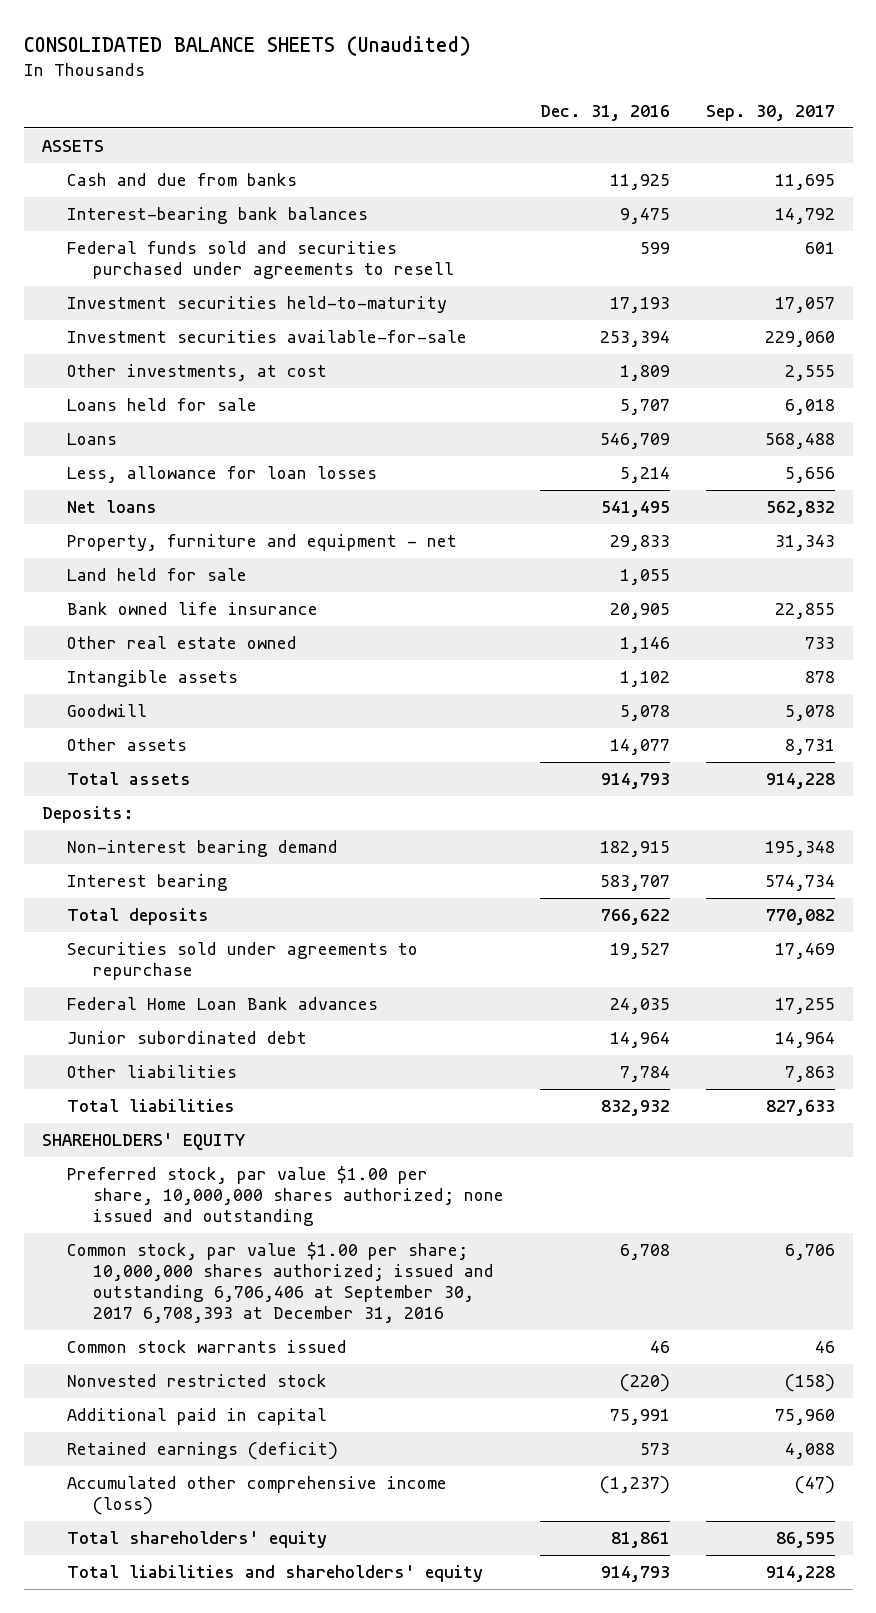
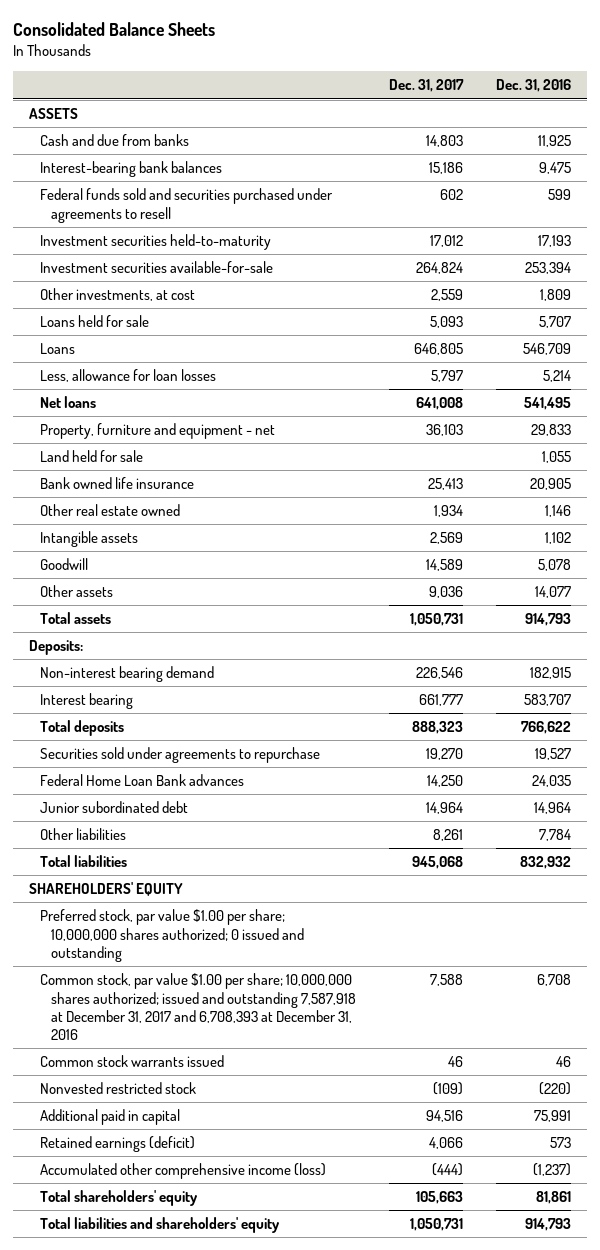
- CONSOLIDATED BALANCE SHEETS (Unaudited)
+ Consolidated Balance Sheets
- | Dec. 31, 2016 | Sep. 30, 2017
+ | Dec. 31, 2017 | Dec. 31, 2016
- Preferred stock, par value $1.00 per share, 10,000,000 shares authorized; none issued and outstanding
- Common stock, par value $1.00 per share; 10,000,000 shares authorized; issued and outstanding 6,706,406 at September 30, 2017 6,708,393 at December 31, 2016 | 6,708 | 6,706
+ Preferred stock, par value $1.00 per share; 10,000,000 shares authorized; 0 issued and outstanding
+ Common stock, par value $1.00 per share; 10,000,000 shares authorized; issued and outstanding 7,587,918 at December 31, 2017 and 6,708,393 at December 31, 2016 | 7,588 | 6,708

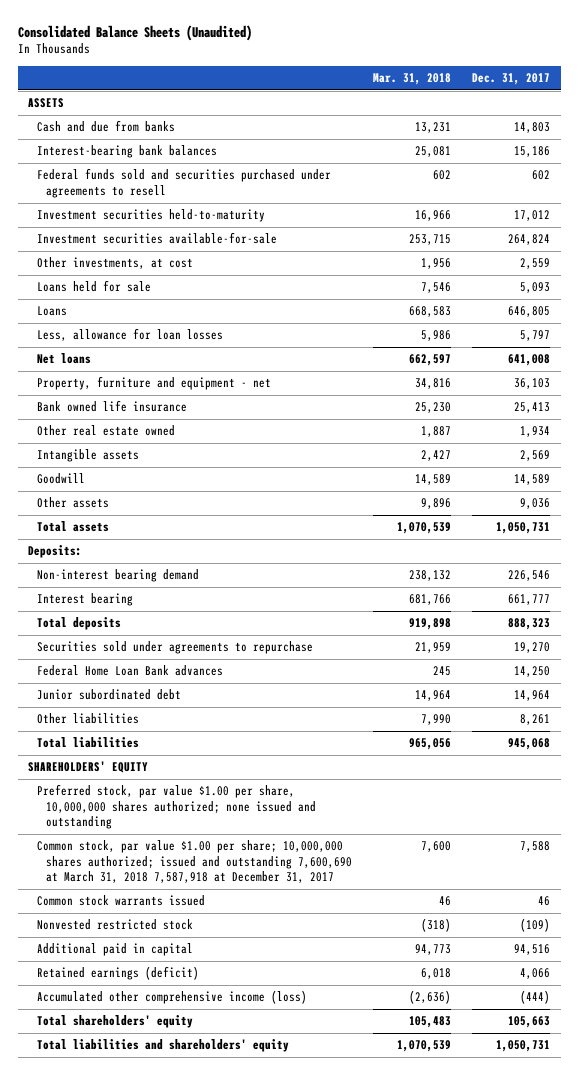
- Consolidated Balance Sheets
+ Consolidated Balance Sheets (Unaudited)
- | Dec. 31, 2017 | Dec. 31, 2016
+ | Mar. 31, 2018 | Dec. 31, 2017
- Land held for sale | | 1,055
- Preferred stock, par value $1.00 per share; 10,000,000 shares authorized; 0 issued and outstanding
- Common stock, par value $1.00 per share; 10,000,000 shares authorized; issued and outstanding 7,587,918 at December 31, 2017 and 6,708,393 at December 31, 2016 | 7,588 | 6,708
+ Preferred stock, par value $1.00 per share, 10,000,000 shares authorized; none issued and outstanding
+ Common stock, par value $1.00 per share; 10,000,000 shares authorized; issued and outstanding 7,600,690 at March 31, 2018 7,587,918 at December 31, 2017 | 7,600 | 7,588

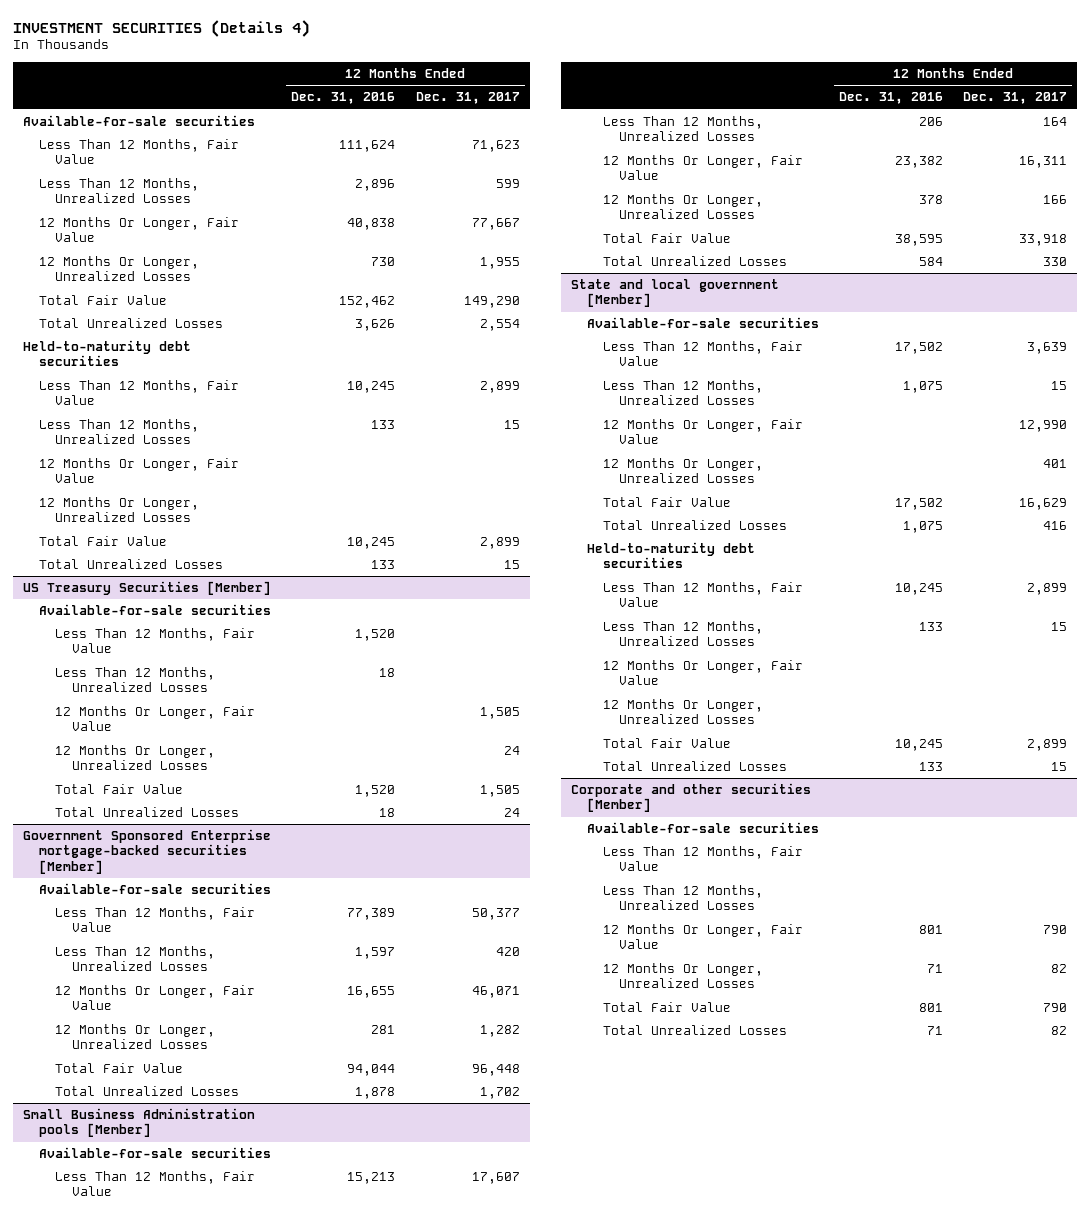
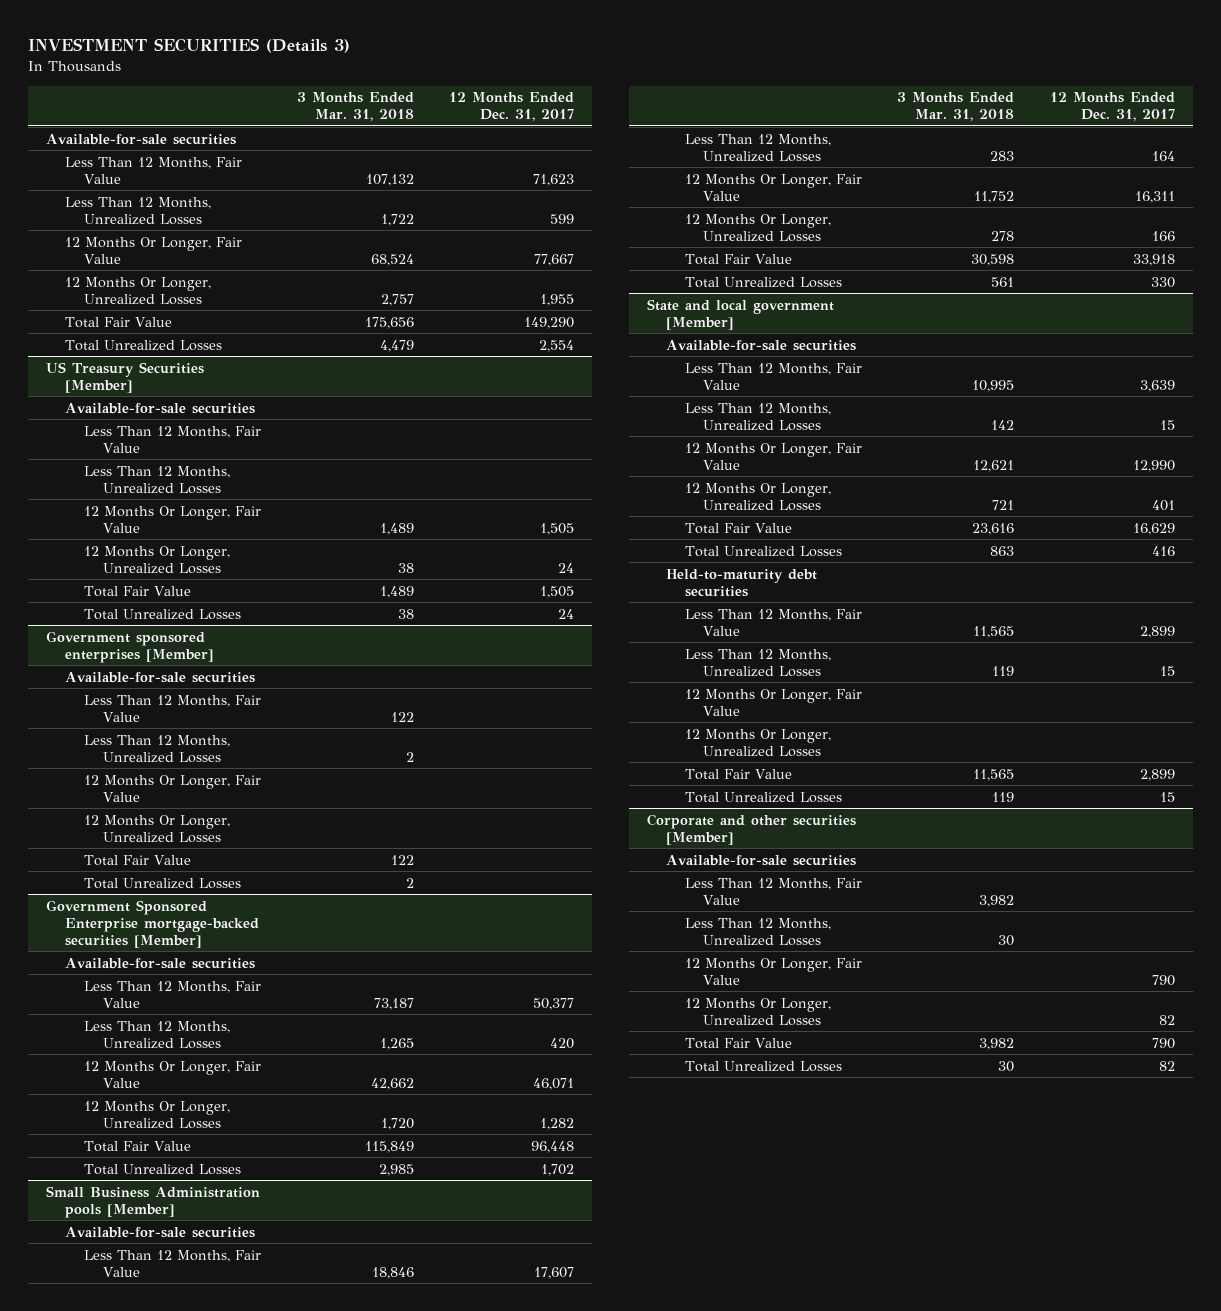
- INVESTMENT SECURITIES (Details 4)
+ INVESTMENT SECURITIES (Details 3)
- | 12 Months Ended Dec. 31, 2016 | 12 Months Ended Dec. 31, 2017
+ | 3 Months Ended Mar. 31, 2018 | 12 Months Ended Dec. 31, 2017
- Held-to-maturity debt securities
- Less Than 12 Months, Fair Value | 10,245 | 2,899
- Less Than 12 Months, Unrealized Losses | 133 | 15
- 12 Months Or Longer, Fair Value
- 12 Months Or Longer, Unrealized Losses
- Total Fair Value | 10,245 | 2,899
- Total Unrealized Losses | 133 | 15
+ Government sponsored enterprises [Member]
+ Available-for-sale securities
+ Less Than 12 Months, Fair Value | 122 |
+ Less Than 12 Months, Unrealized Losses | 2 |
+ 12 Months Or Longer, Fair Value
+ 12 Months Or Longer, Unrealized Losses
+ Total Fair Value | 122 |
+ Total Unrealized Losses | 2 |

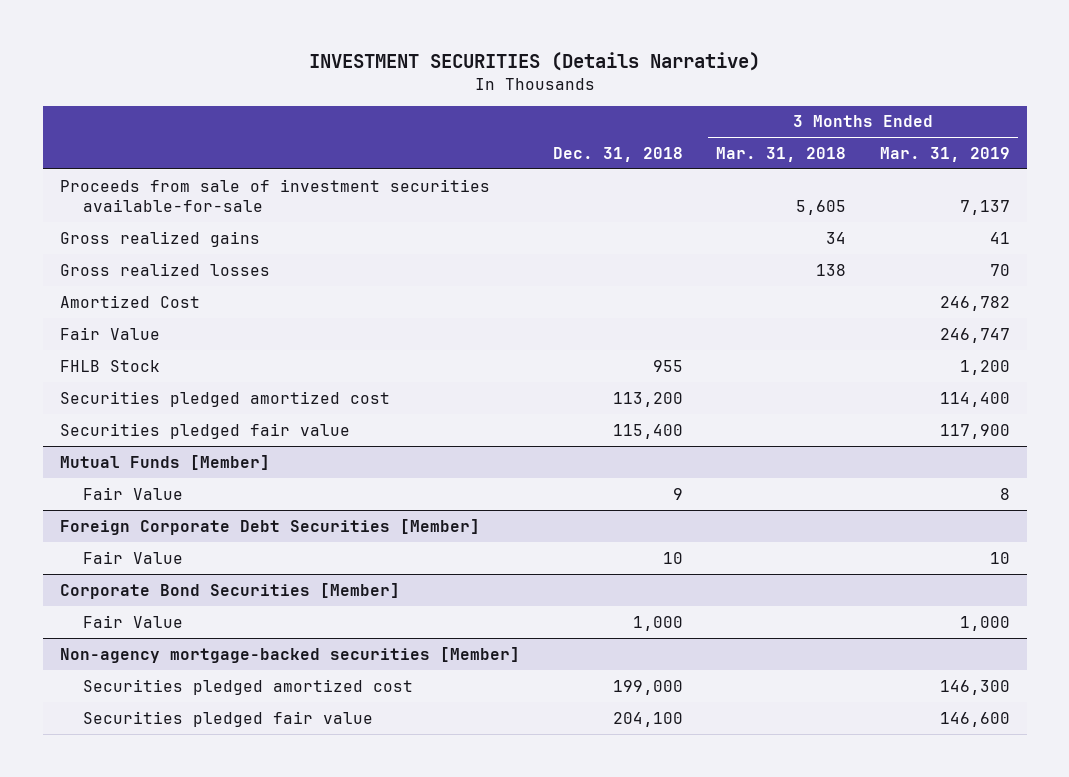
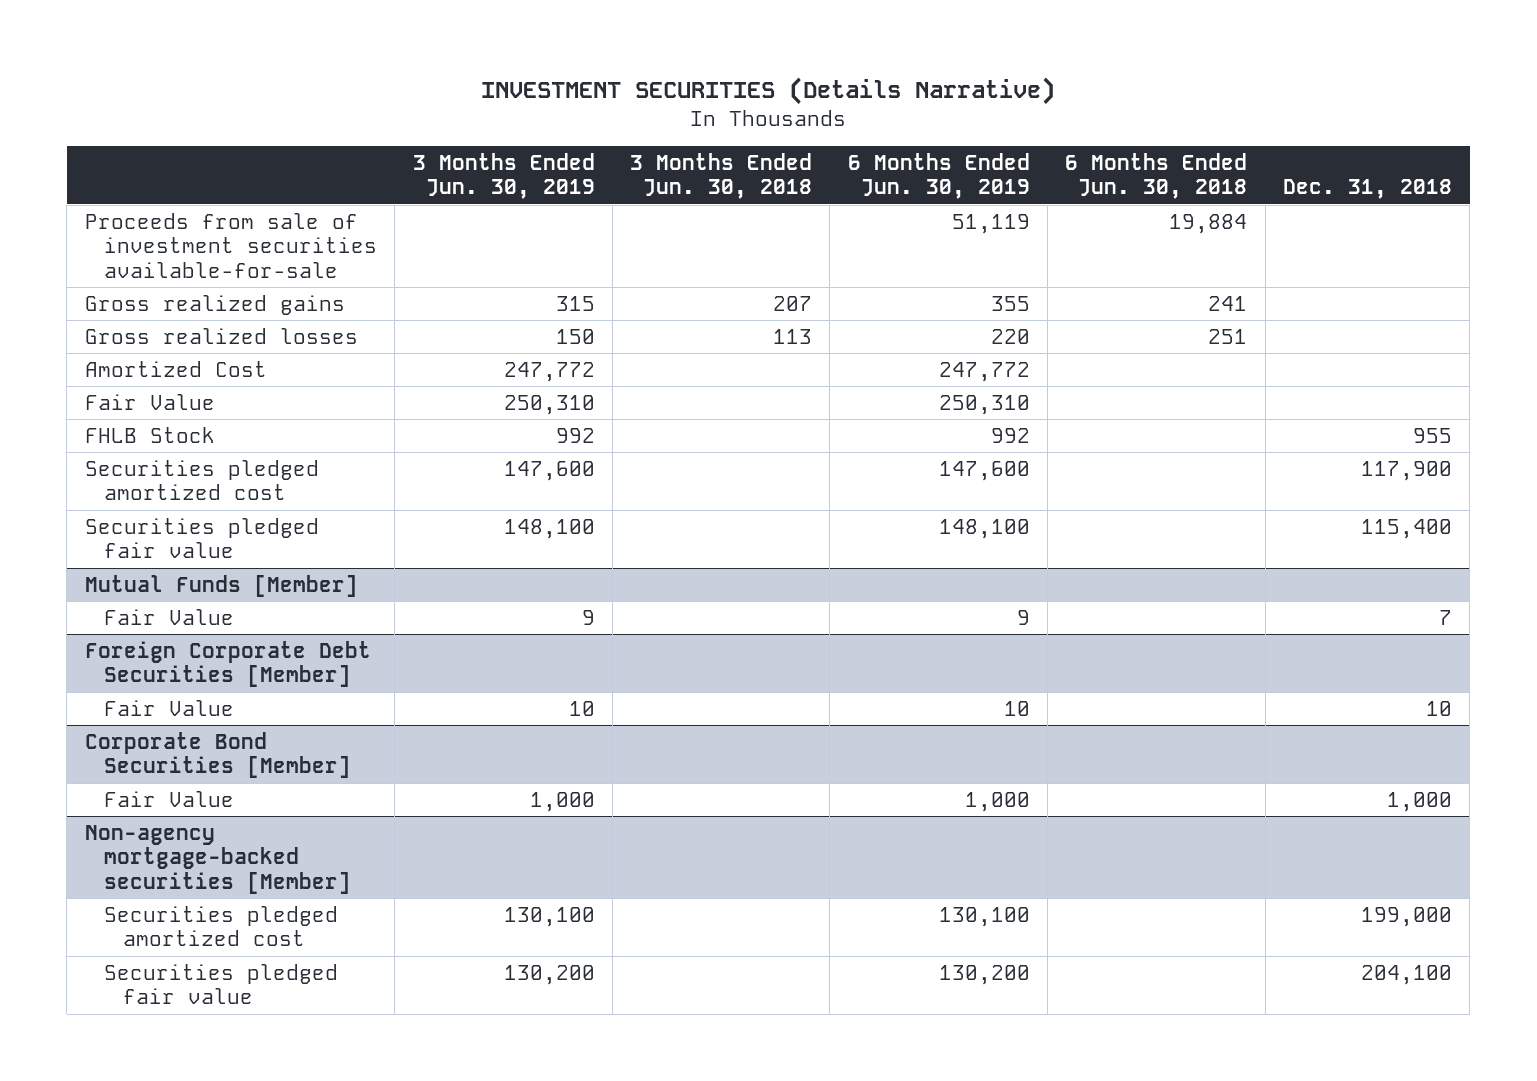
- | Dec. 31, 2018 | 3 Months Ended Mar. 31, 2018 | 3 Months Ended Mar. 31, 2019
+ | 3 Months Ended Jun. 30, 2019 | 3 Months Ended Jun. 30, 2018 | 6 Months Ended Jun. 30, 2019 | 6 Months Ended Jun. 30, 2018 | Dec. 31, 2018
- Securities pledged amortized cost | 113,200 | | 114,400
+ Securities pledged amortized cost | 147,600 | | 147,600 | | 117,900
@ Mutual Funds [Member]
- Fair Value | 9 | | 8
+ Fair Value | 9 | | 9 | | 7

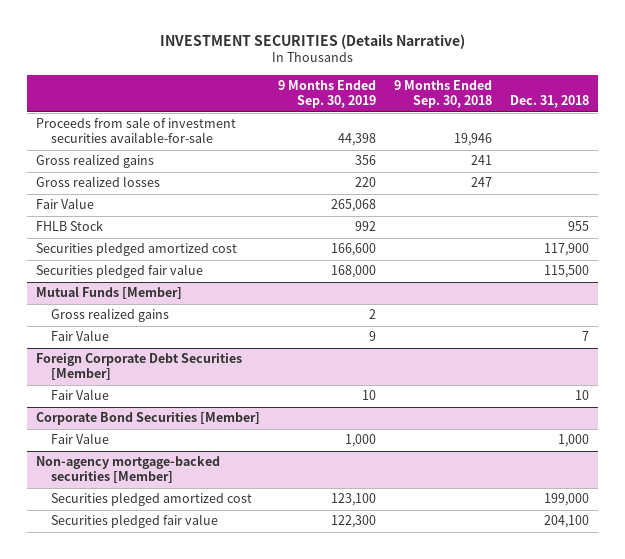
- | 3 Months Ended Jun. 30, 2019 | 3 Months Ended Jun. 30, 2018 | 6 Months Ended Jun. 30, 2019 | 6 Months Ended Jun. 30, 2018 | Dec. 31, 2018
+ | 9 Months Ended Sep. 30, 2019 | 9 Months Ended Sep. 30, 2018 | Dec. 31, 2018
- Amortized Cost | 247,772 | | 247,772 | |
- Securities pledged fair value | 148,100 | | 148,100 | | 115,400
+ Securities pledged fair value | 168,000 | | 115,500
@ Mutual Funds [Member]
+ Gross realized gains | 2 | |

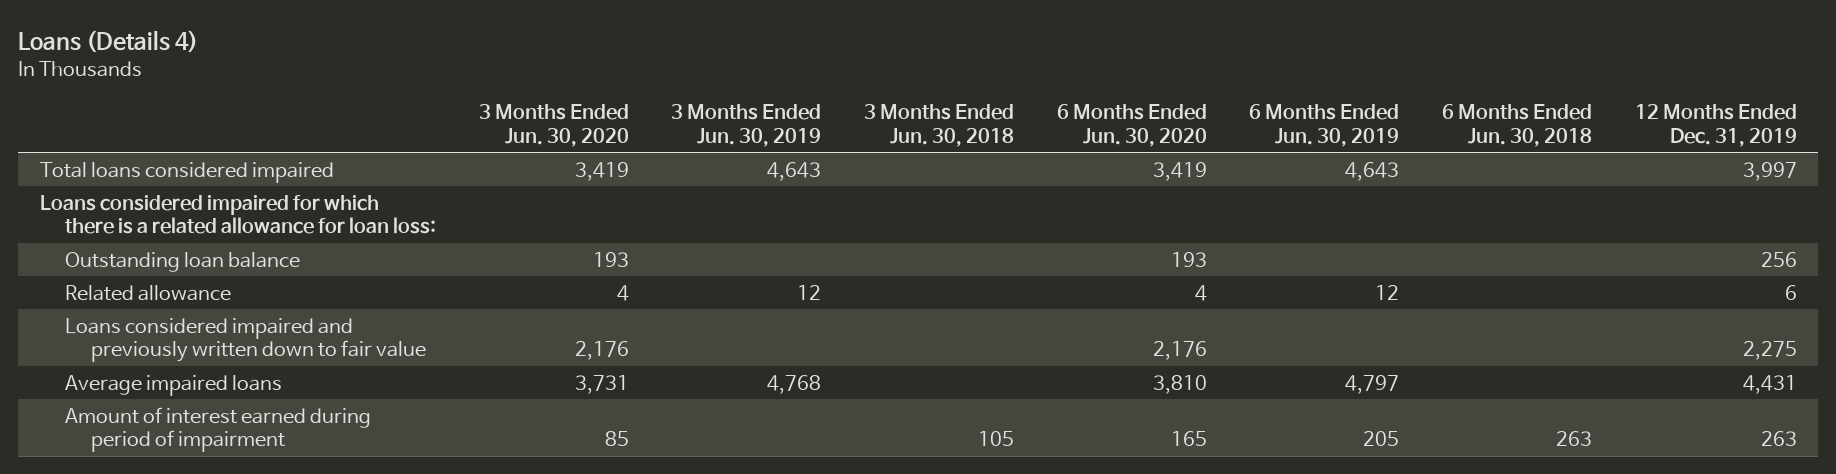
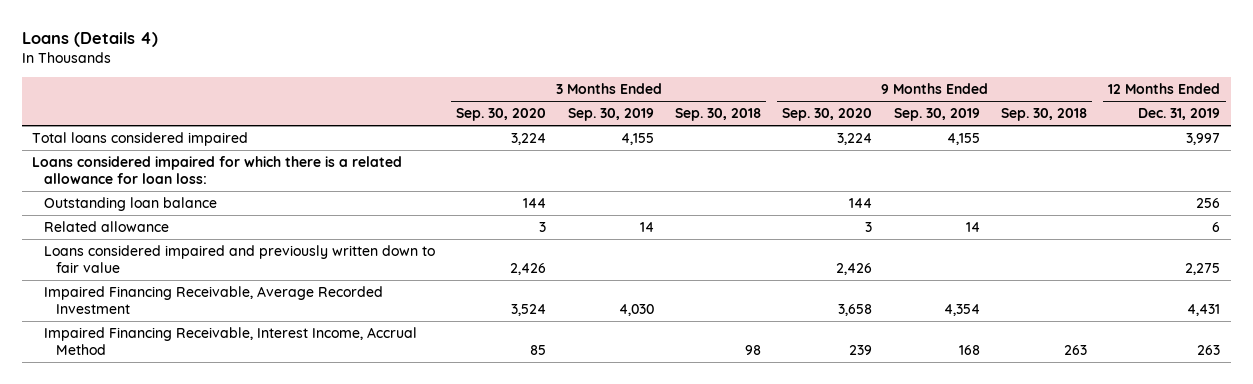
- | 3 Months Ended Jun. 30, 2020 | 3 Months Ended Jun. 30, 2019 | 3 Months Ended Jun. 30, 2018 | 6 Months Ended Jun. 30, 2020 | 6 Months Ended Jun. 30, 2019 | 6 Months Ended Jun. 30, 2018 | 12 Months Ended Dec. 31, 2019
+ | 3 Months Ended Sep. 30, 2020 | 3 Months Ended Sep. 30, 2019 | 3 Months Ended Sep. 30, 2018 | 9 Months Ended Sep. 30, 2020 | 9 Months Ended Sep. 30, 2019 | 9 Months Ended Sep. 30, 2018 | 12 Months Ended Dec. 31, 2019
- Average impaired loans | 3,731 | 4,768 | | 3,810 | 4,797 | | 4,431
- Amount of interest earned during period of impairment | 85 | | 105 | 165 | 205 | 263 | 263
+ Impaired Financing Receivable, Average Recorded Investment | 3,524 | 4,030 | | 3,658 | 4,354 | | 4,431
+ Impaired Financing Receivable, Interest Income, Accrual Method | 85 | | 98 | 239 | 168 | 263 | 263

